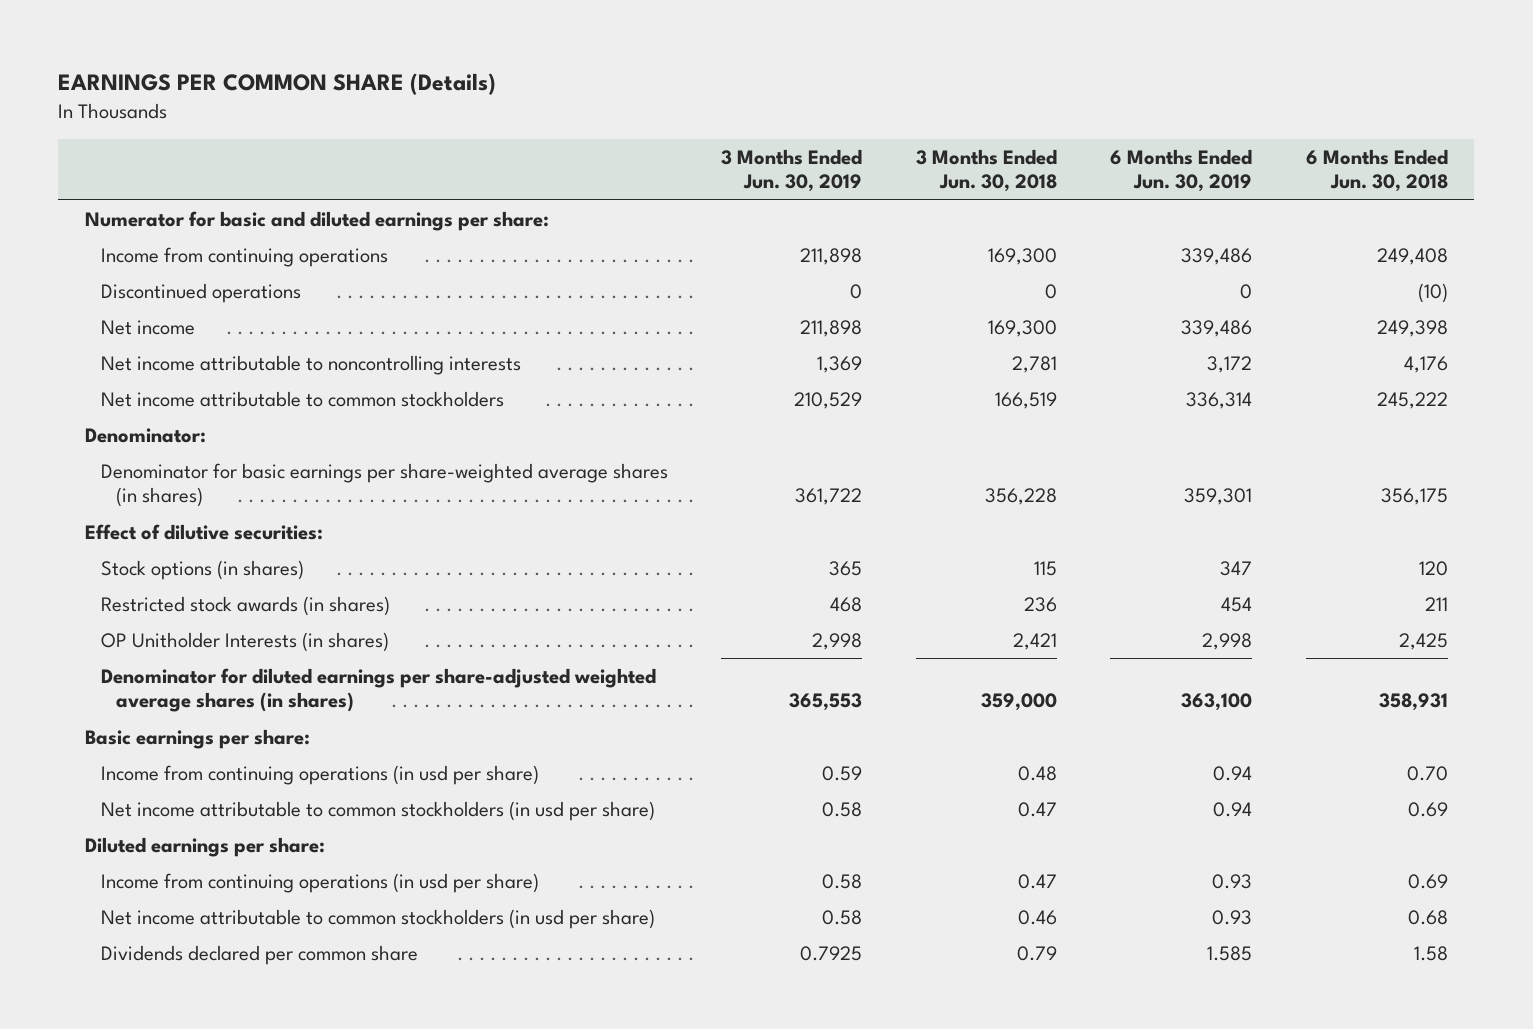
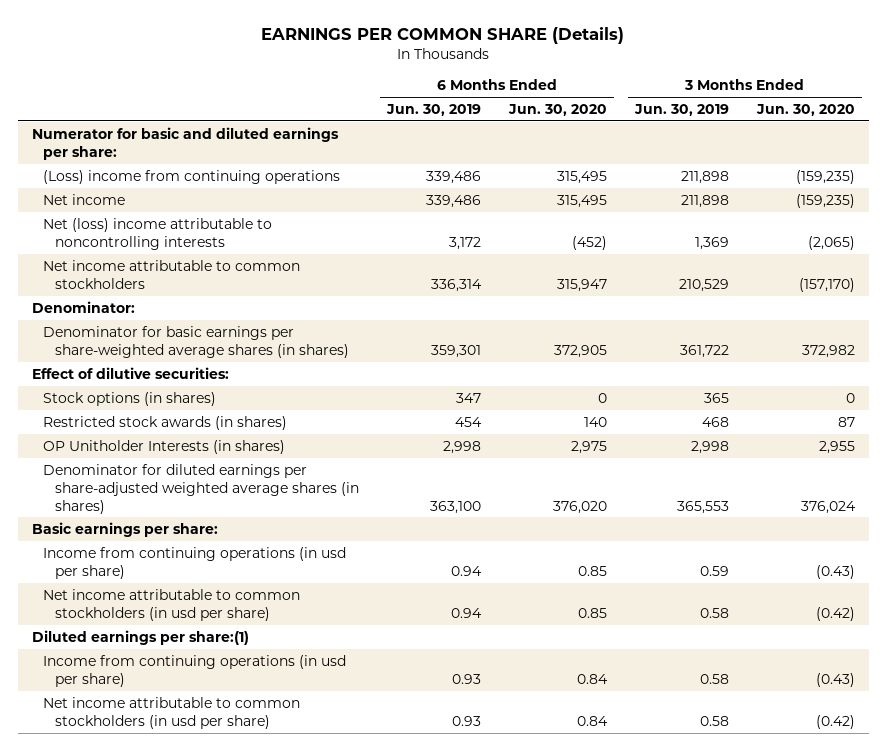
- | 3 Months Ended Jun. 30, 2019 | 3 Months Ended Jun. 30, 2018 | 6 Months Ended Jun. 30, 2019 | 6 Months Ended Jun. 30, 2018
+ | 6 Months Ended Jun. 30, 2019 | 6 Months Ended Jun. 30, 2020 | 3 Months Ended Jun. 30, 2019 | 3 Months Ended Jun. 30, 2020
- Income from continuing operations | 211,898 | 169,300 | 339,486 | 249,408
- Discontinued operations | 0 | 0 | 0 | (10)
+ (Loss) income from continuing operations | 339,486 | 315,495 | 211,898 | (159,235)
- Net income attributable to noncontrolling interests | 1,369 | 2,781 | 3,172 | 4,176
+ Net (loss) income attributable to noncontrolling interests | 3,172 | (452) | 1,369 | (2,065)
- Diluted earnings per share:
+ Diluted earnings per share:(1)
- Dividends declared per common share | 0.7925 | 0.79 | 1.585 | 1.58

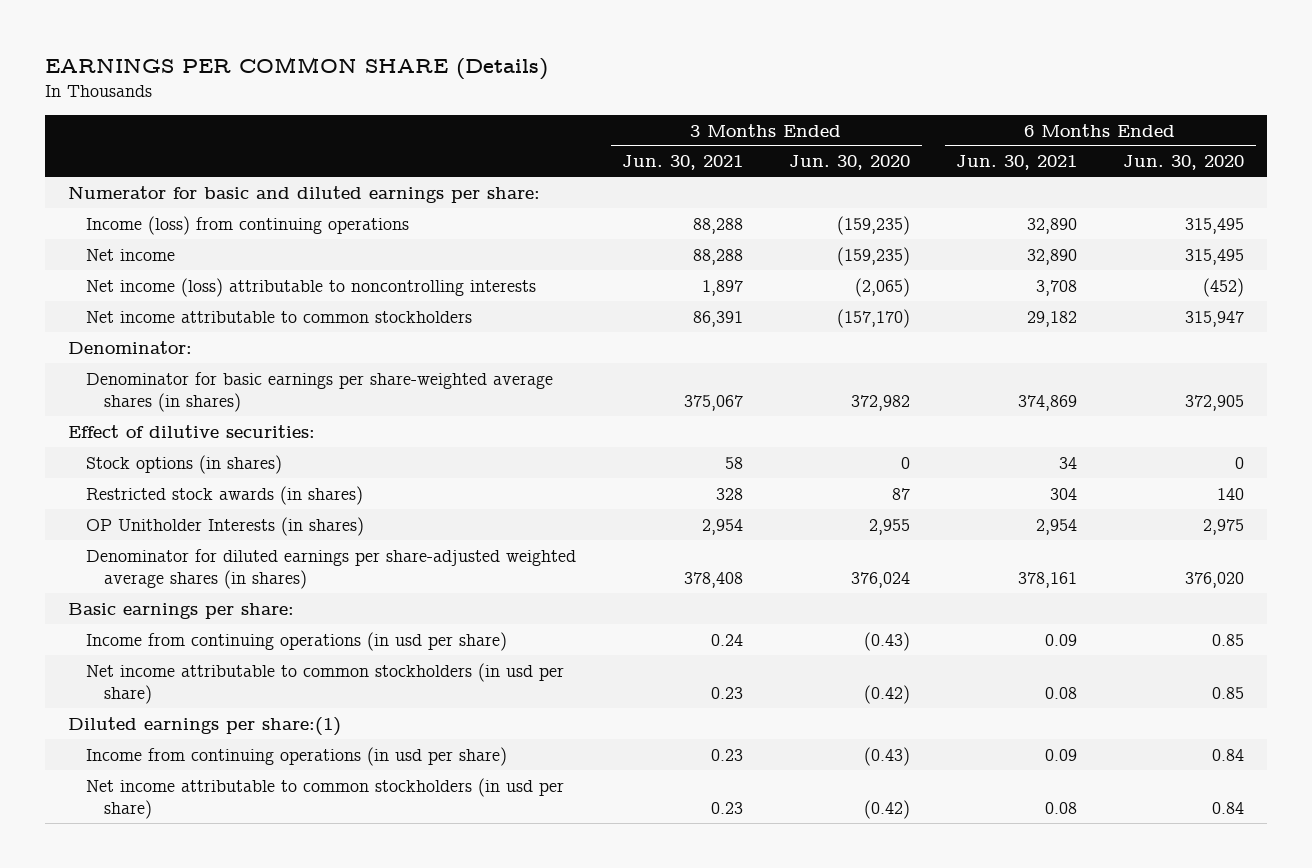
- | 6 Months Ended Jun. 30, 2019 | 6 Months Ended Jun. 30, 2020 | 3 Months Ended Jun. 30, 2019 | 3 Months Ended Jun. 30, 2020
+ | 3 Months Ended Jun. 30, 2021 | 3 Months Ended Jun. 30, 2020 | 6 Months Ended Jun. 30, 2021 | 6 Months Ended Jun. 30, 2020
- (Loss) income from continuing operations | 339,486 | 315,495 | 211,898 | (159,235)
+ Income (loss) from continuing operations | 88,288 | (159,235) | 32,890 | 315,495
- Net (loss) income attributable to noncontrolling interests | 3,172 | (452) | 1,369 | (2,065)
+ Net income (loss) attributable to noncontrolling interests | 1,897 | (2,065) | 3,708 | (452)

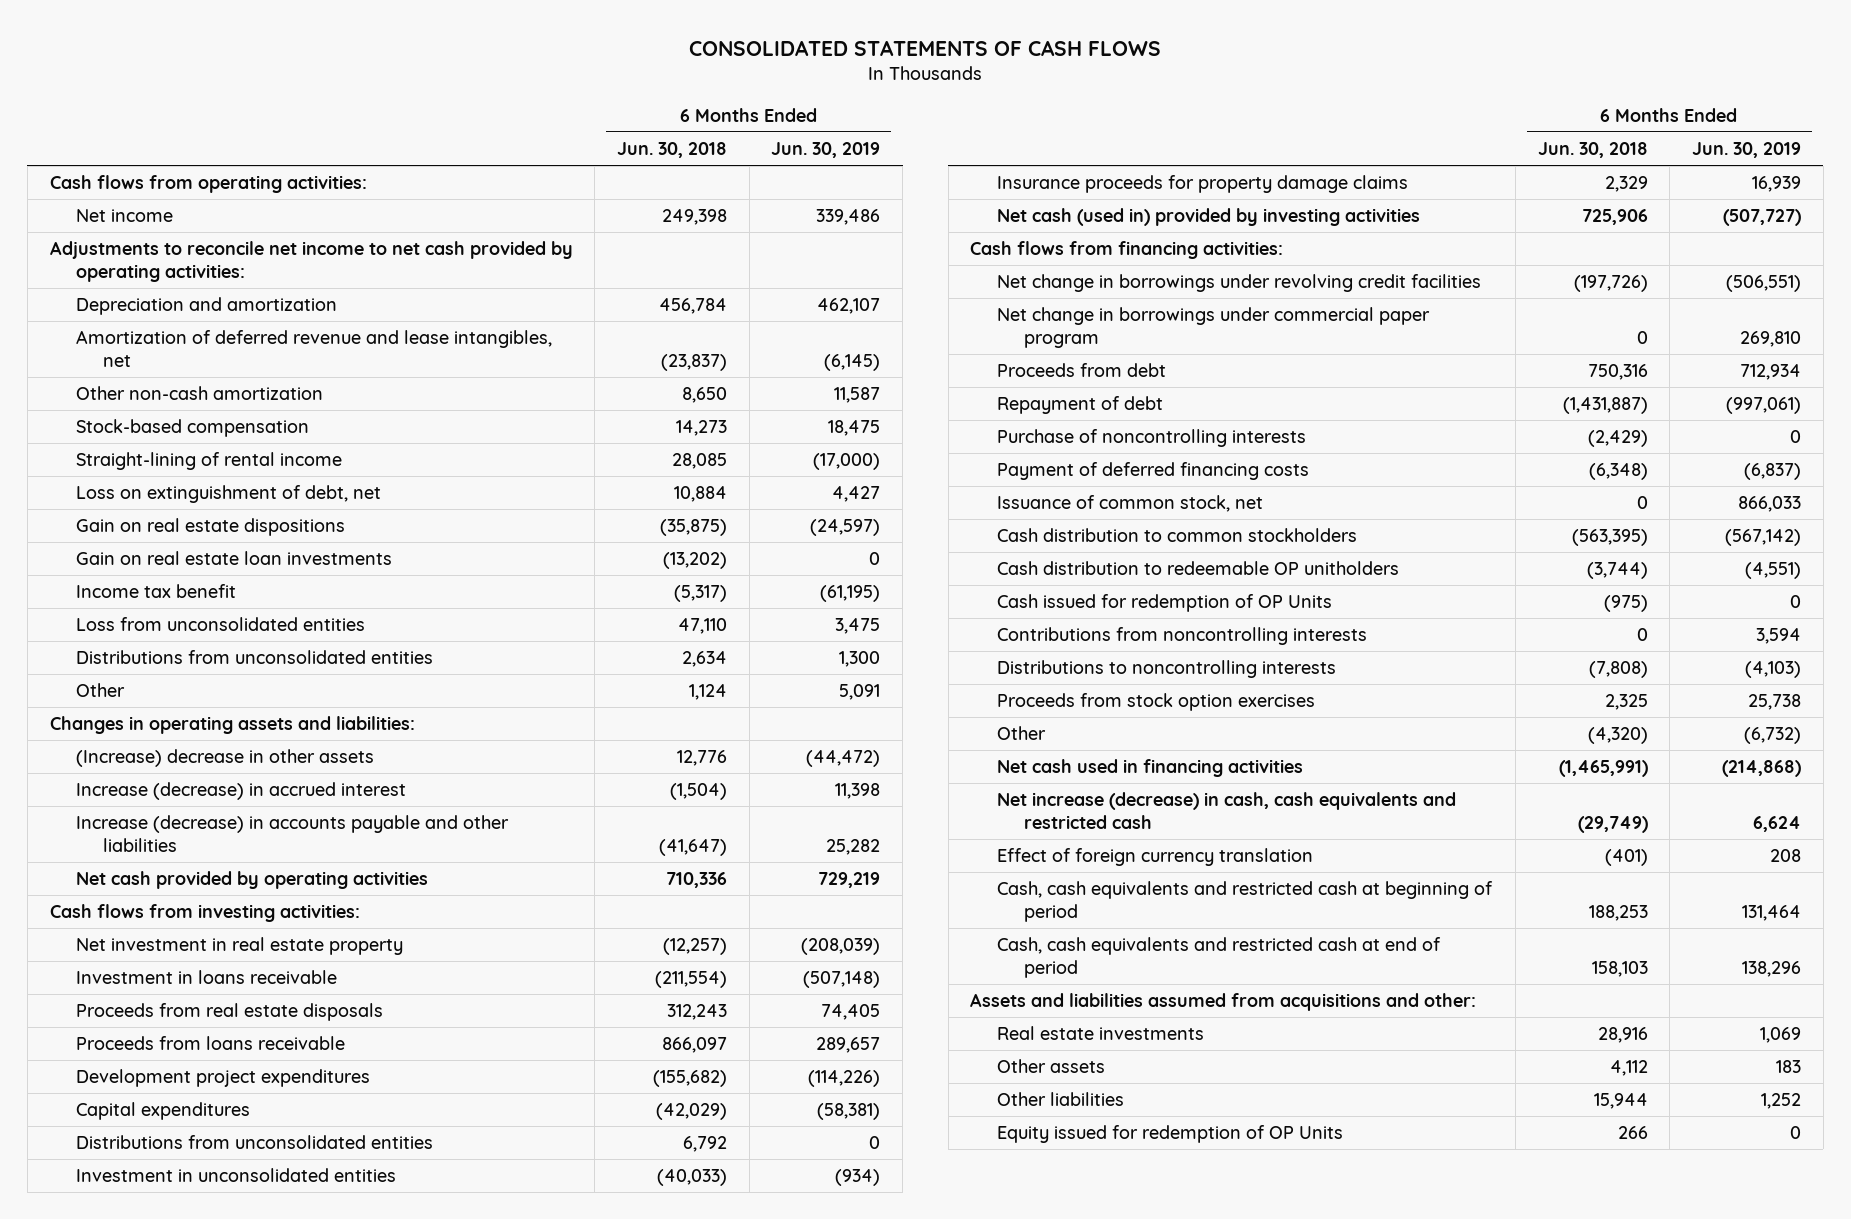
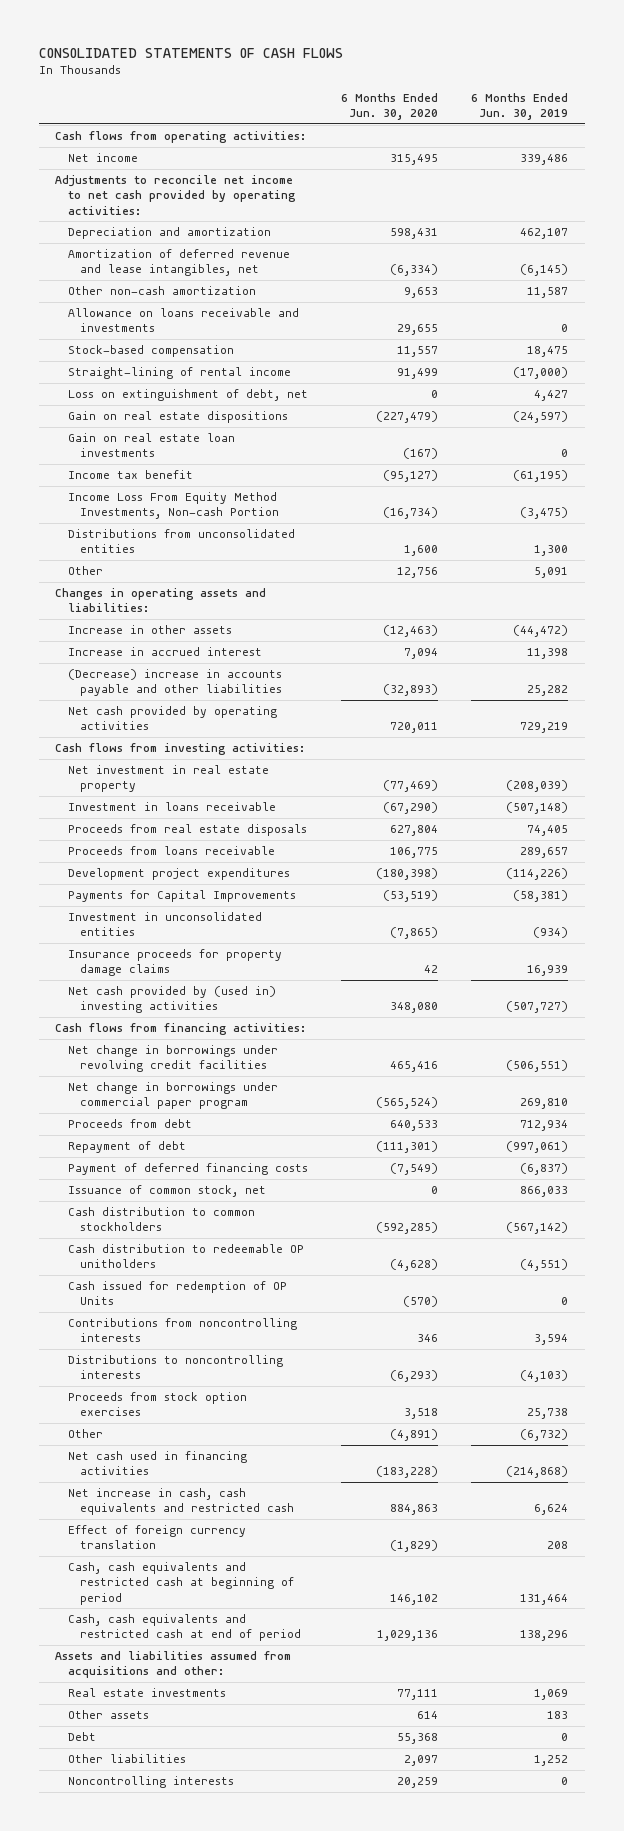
- | 6 Months Ended Jun. 30, 2018 | 6 Months Ended Jun. 30, 2019
+ | 6 Months Ended Jun. 30, 2020 | 6 Months Ended Jun. 30, 2019
+ Allowance on loans receivable and investments | 29,655 | 0
- Loss from unconsolidated entities | 47,110 | 3,475
+ Income Loss From Equity Method Investments, Non-cash Portion | (16,734) | (3,475)
- (Increase) decrease in other assets | 12,776 | (44,472)
- Increase (decrease) in accrued interest | (1,504) | 11,398
- Increase (decrease) in accounts payable and other liabilities | (41,647) | 25,282
+ Increase in other assets | (12,463) | (44,472)
+ Increase in accrued interest | 7,094 | 11,398
+ (Decrease) increase in accounts payable and other liabilities | (32,893) | 25,282
- Capital expenditures | (42,029) | (58,381)
- Distributions from unconsolidated entities | 6,792 | 0
+ Payments for Capital Improvements | (53,519) | (58,381)
- Net cash (used in) provided by investing activities | 725,906 | (507,727)
+ Net cash provided by (used in) investing activities | 348,080 | (507,727)
- Purchase of noncontrolling interests | (2,429) | 0
- Net increase (decrease) in cash, cash equivalents and restricted cash | (29,749) | 6,624
+ Net increase in cash, cash equivalents and restricted cash | 884,863 | 6,624
+ Debt | 55,368 | 0
- Equity issued for redemption of OP Units | 266 | 0
+ Noncontrolling interests | 20,259 | 0

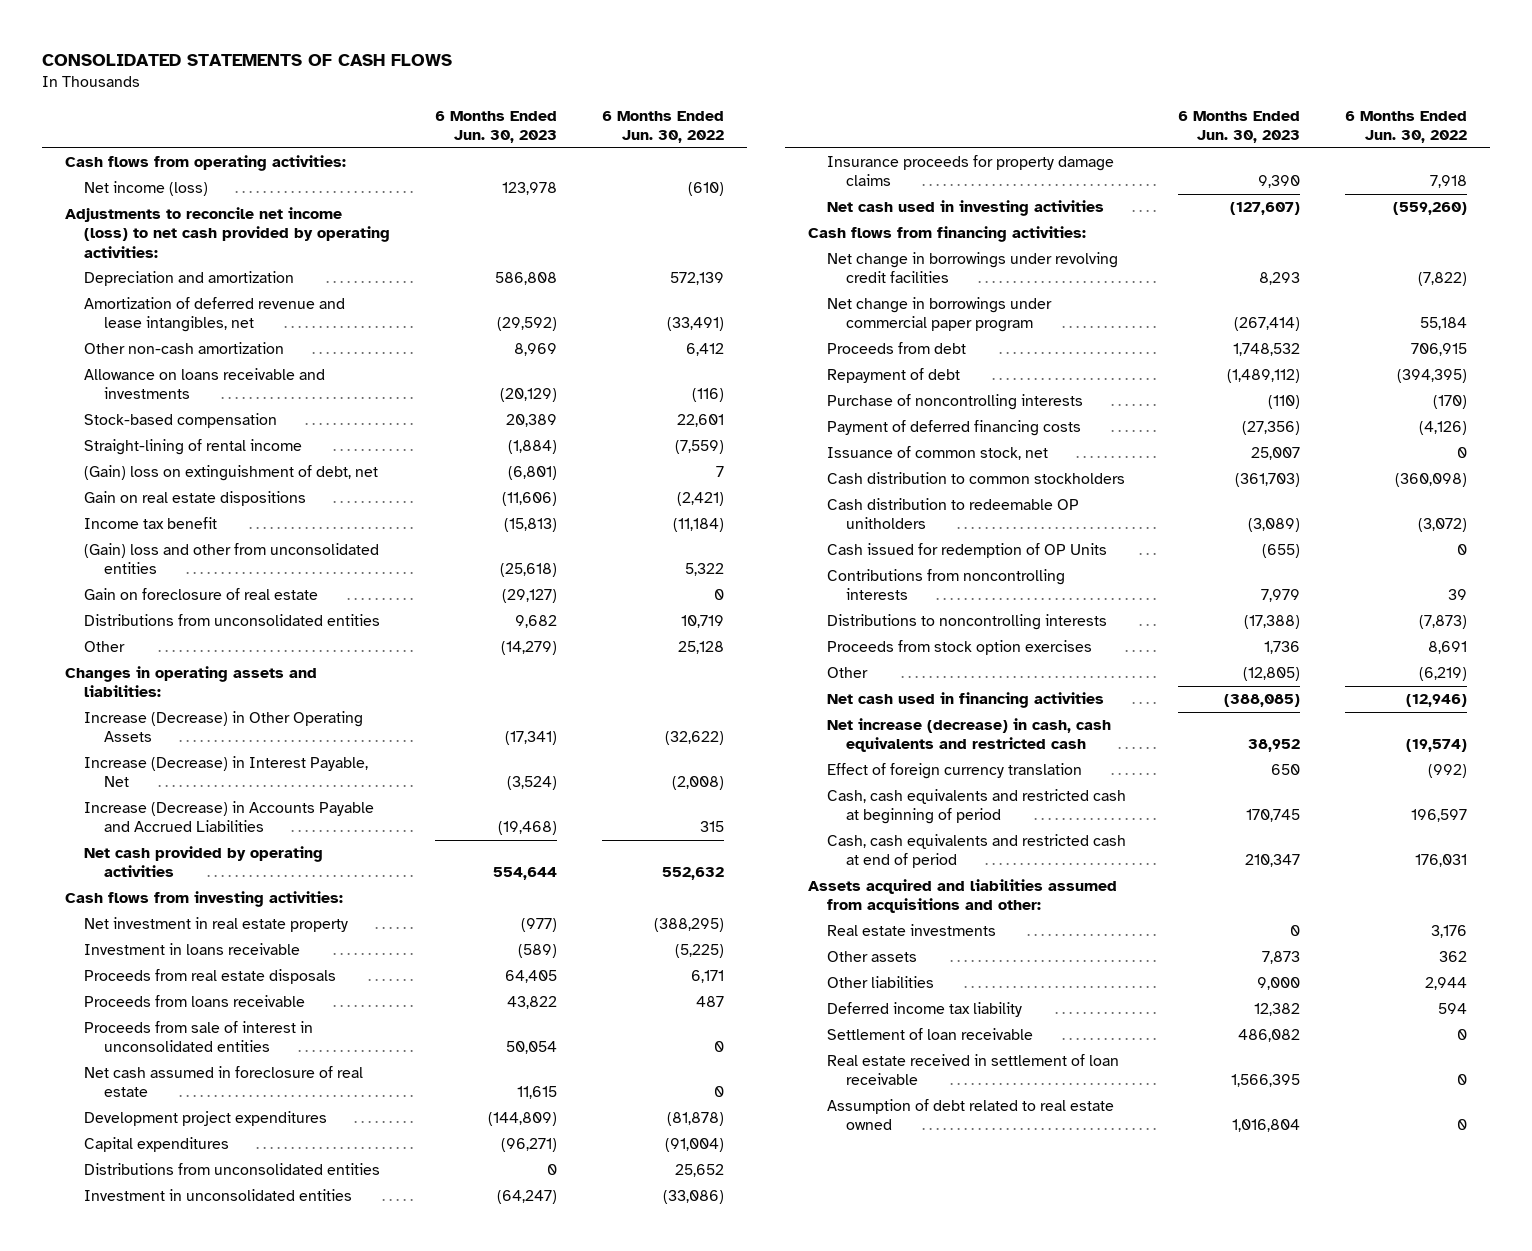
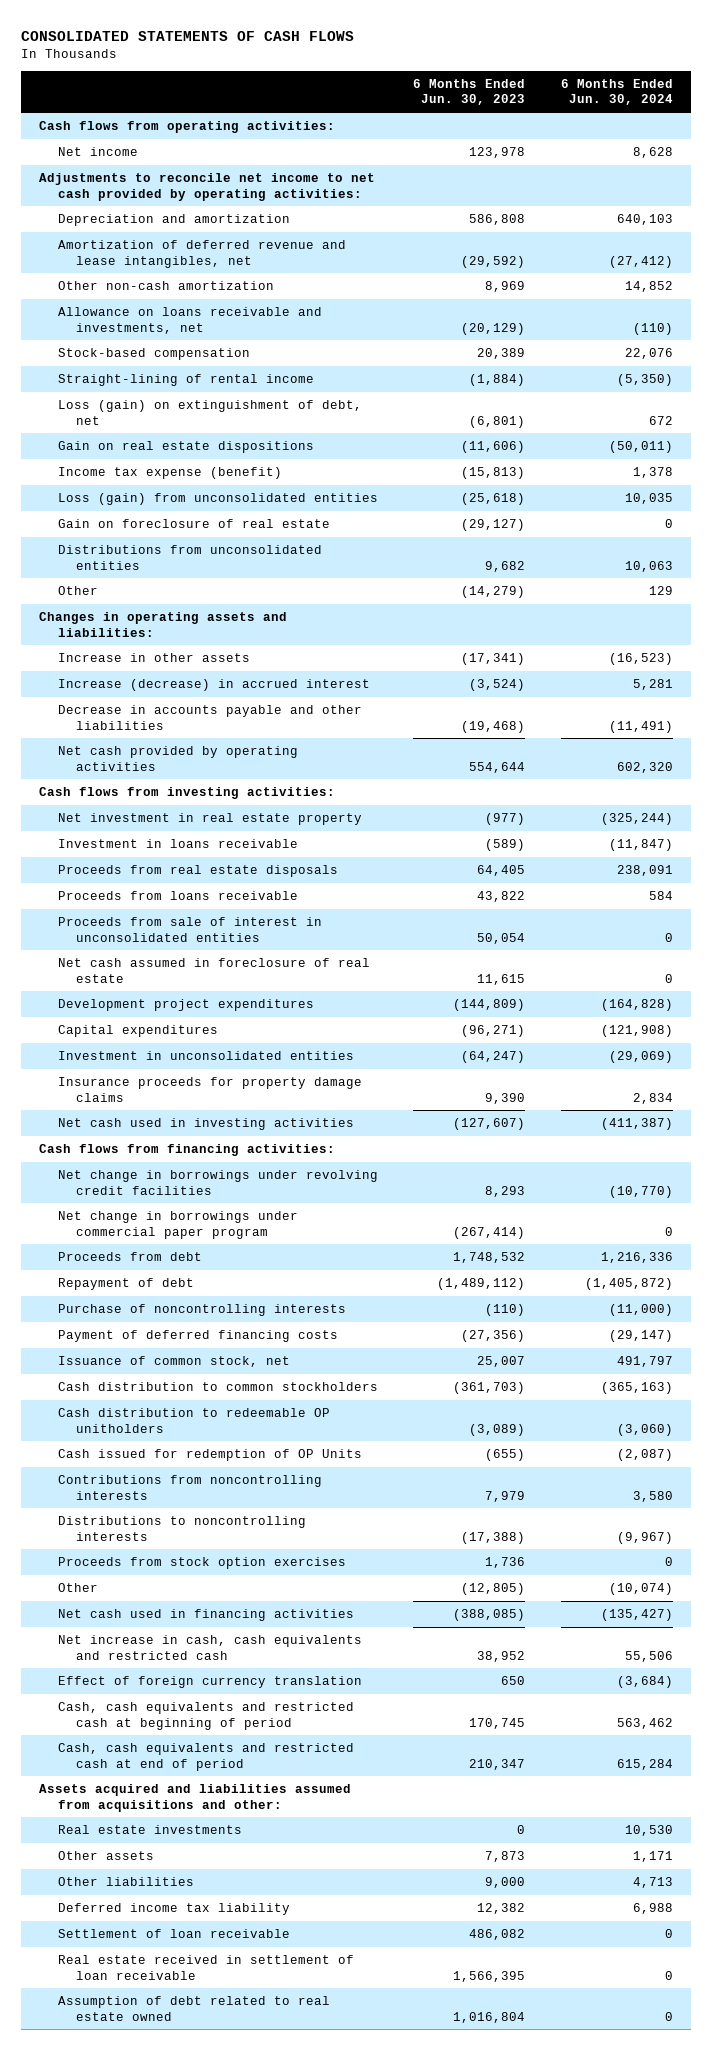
- | 6 Months Ended Jun. 30, 2023 | 6 Months Ended Jun. 30, 2022
+ | 6 Months Ended Jun. 30, 2023 | 6 Months Ended Jun. 30, 2024
- Net income (loss) | 123,978 | (610)
- Adjustments to reconcile net income (loss) to net cash provided by operating activities:
+ Net income | 123,978 | 8,628
+ Adjustments to reconcile net income to net cash provided by operating activities:
- Allowance on loans receivable and investments | (20,129) | (116)
+ Allowance on loans receivable and investments, net | (20,129) | (110)
- (Gain) loss on extinguishment of debt, net | (6,801) | 7
+ Loss (gain) on extinguishment of debt, net | (6,801) | 672
- Income tax benefit | (15,813) | (11,184)
- (Gain) loss and other from unconsolidated entities | (25,618) | 5,322
+ Income tax expense (benefit) | (15,813) | 1,378
+ Loss (gain) from unconsolidated entities | (25,618) | 10,035
- Increase (Decrease) in Other Operating Assets | (17,341) | (32,622)
- Increase (Decrease) in Interest Payable, Net | (3,524) | (2,008)
- Increase (Decrease) in Accounts Payable and Accrued Liabilities | (19,468) | 315
+ Increase in other assets | (17,341) | (16,523)
+ Increase (decrease) in accrued interest | (3,524) | 5,281
+ Decrease in accounts payable and other liabilities | (19,468) | (11,491)
- Distributions from unconsolidated entities | 0 | 25,652
- Net increase (decrease) in cash, cash equivalents and restricted cash | 38,952 | (19,574)
+ Net increase in cash, cash equivalents and restricted cash | 38,952 | 55,506

